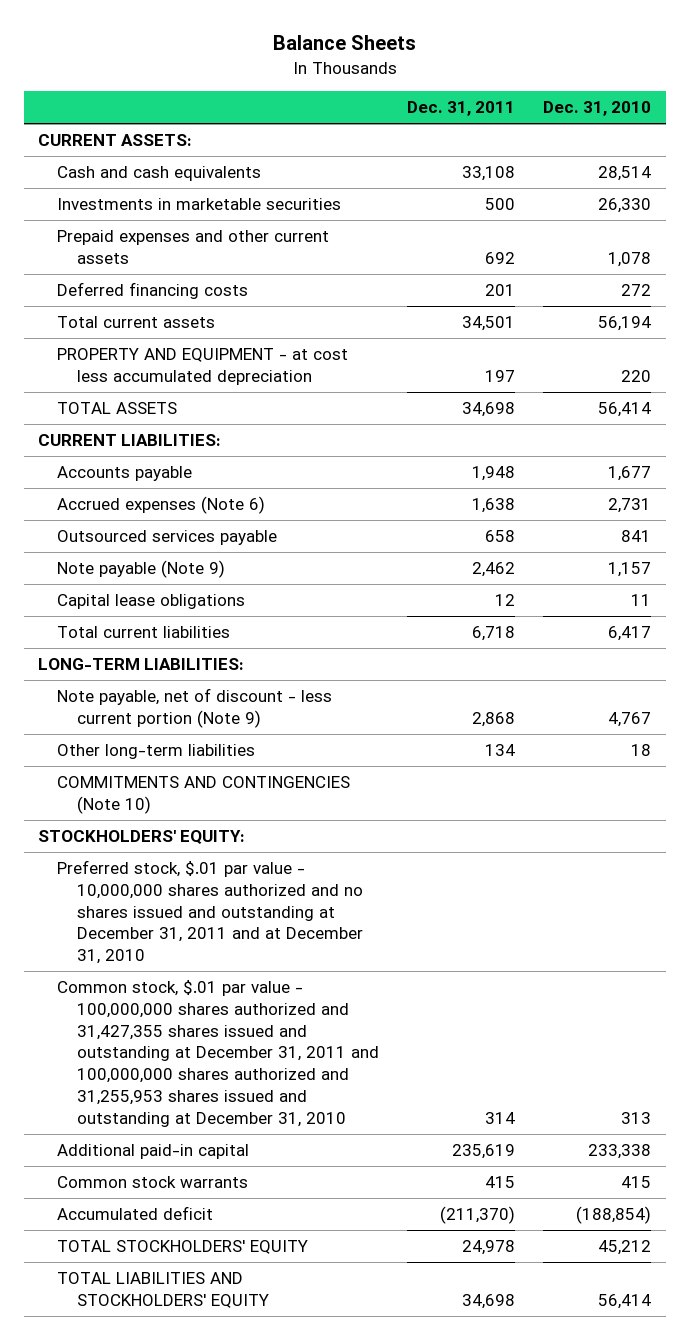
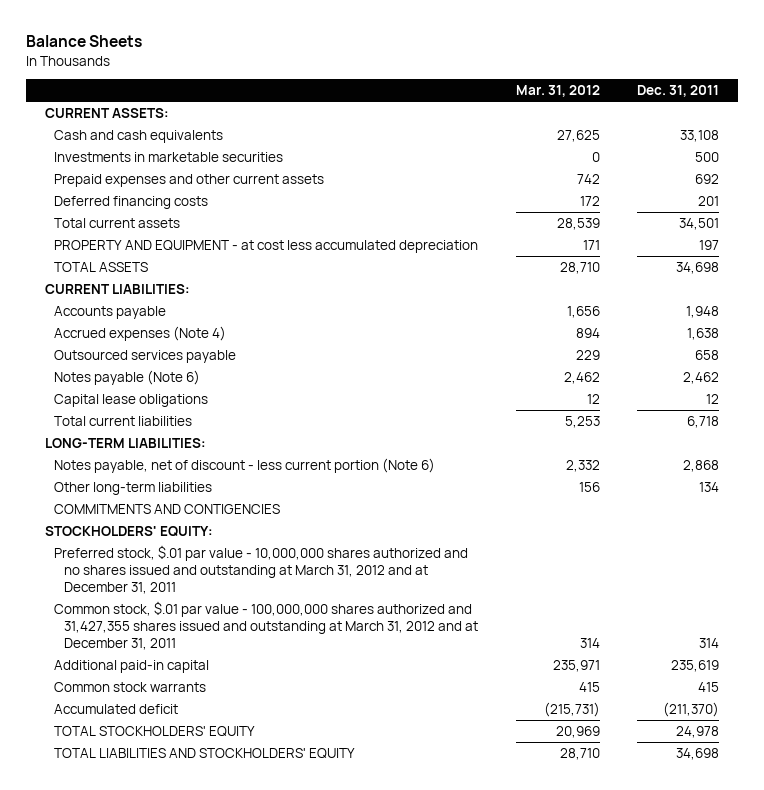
- | Dec. 31, 2011 | Dec. 31, 2010
+ | Mar. 31, 2012 | Dec. 31, 2011
- Accrued expenses (Note 6) | 1,638 | 2,731
+ Accrued expenses (Note 4) | 894 | 1,638
- Note payable (Note 9) | 2,462 | 1,157
+ Notes payable (Note 6) | 2,462 | 2,462
- Note payable, net of discount - less current portion (Note 9) | 2,868 | 4,767
+ Notes payable, net of discount - less current portion (Note 6) | 2,332 | 2,868
- COMMITMENTS AND CONTINGENCIES (Note 10)
+ COMMITMENTS AND CONTIGENCIES
- Preferred stock, $.01 par value - 10,000,000 shares authorized and no shares issued and outstanding at December 31, 2011 and at December 31, 2010
- Common stock, $.01 par value - 100,000,000 shares authorized and 31,427,355 shares issued and outstanding at December 31, 2011 and 100,000,000 shares authorized and 31,255,953 shares issued and outstanding at December 31, 2010 | 314 | 313
+ Preferred stock, $.01 par value - 10,000,000 shares authorized and no shares issued and outstanding at March 31, 2012 and at December 31, 2011
+ Common stock, $.01 par value - 100,000,000 shares authorized and 31,427,355 shares issued and outstanding at March 31, 2012 and at December 31, 2011 | 314 | 314

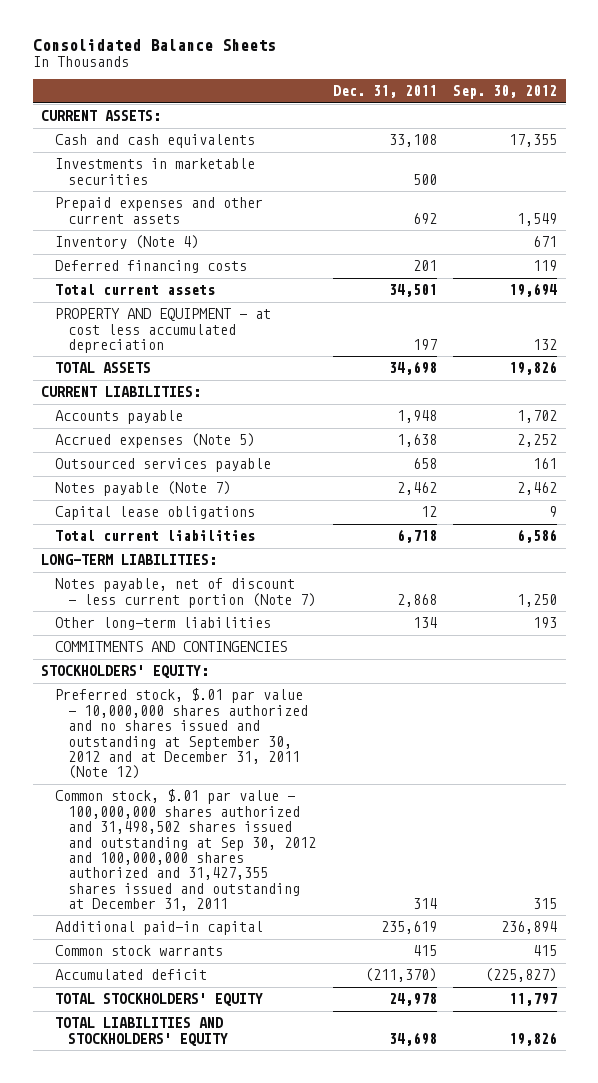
- Balance Sheets
+ Consolidated Balance Sheets
- | Mar. 31, 2012 | Dec. 31, 2011
+ | Dec. 31, 2011 | Sep. 30, 2012
+ Inventory (Note 4) | | 671
- Accrued expenses (Note 4) | 894 | 1,638
+ Accrued expenses (Note 5) | 1,638 | 2,252
- Notes payable (Note 6) | 2,462 | 2,462
+ Notes payable (Note 7) | 2,462 | 2,462
- Notes payable, net of discount - less current portion (Note 6) | 2,332 | 2,868
+ Notes payable, net of discount - less current portion (Note 7) | 2,868 | 1,250
- COMMITMENTS AND CONTIGENCIES
+ COMMITMENTS AND CONTINGENCIES
- Preferred stock, $.01 par value - 10,000,000 shares authorized and no shares issued and outstanding at March 31, 2012 and at December 31, 2011
- Common stock, $.01 par value - 100,000,000 shares authorized and 31,427,355 shares issued and outstanding at March 31, 2012 and at December 31, 2011 | 314 | 314
+ Preferred stock, $.01 par value - 10,000,000 shares authorized and no shares issued and outstanding at September 30, 2012 and at December 31, 2011 (Note 12)
+ Common stock, $.01 par value - 100,000,000 shares authorized and 31,498,502 shares issued and outstanding at Sep 30, 2012 and 100,000,000 shares authorized and 31,427,355 shares issued and outstanding at December 31, 2011 | 314 | 315

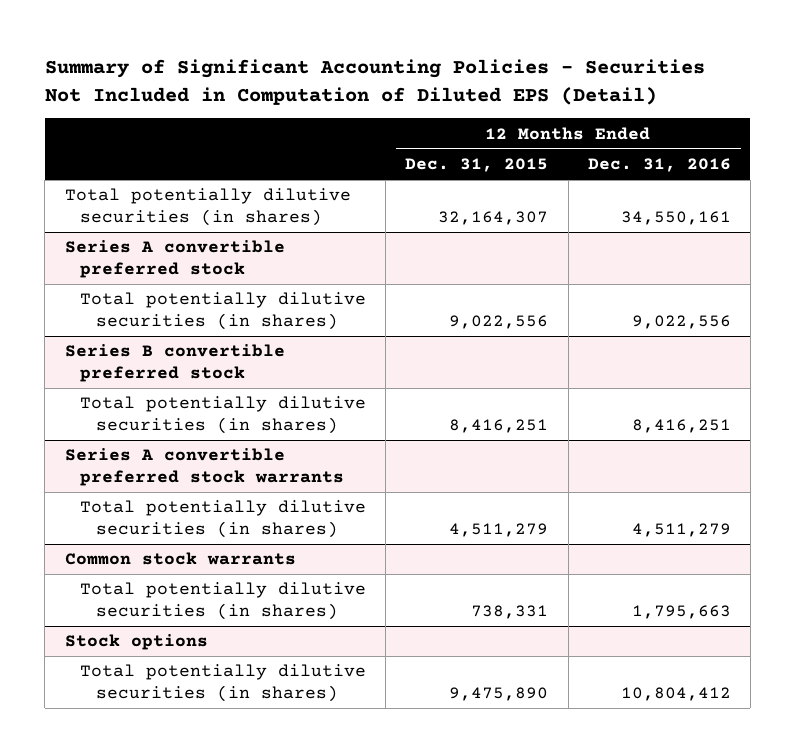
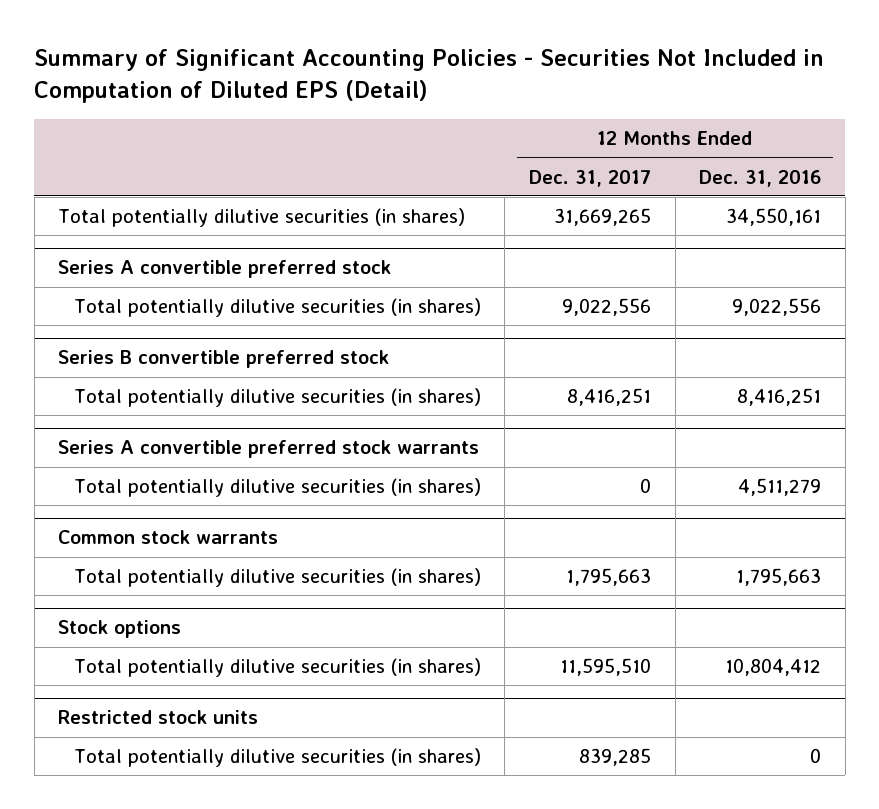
- | 12 Months Ended Dec. 31, 2015 | 12 Months Ended Dec. 31, 2016
+ | 12 Months Ended Dec. 31, 2017 | 12 Months Ended Dec. 31, 2016
+ Restricted stock units
+ Total potentially dilutive securities (in shares) | 839,285 | 0

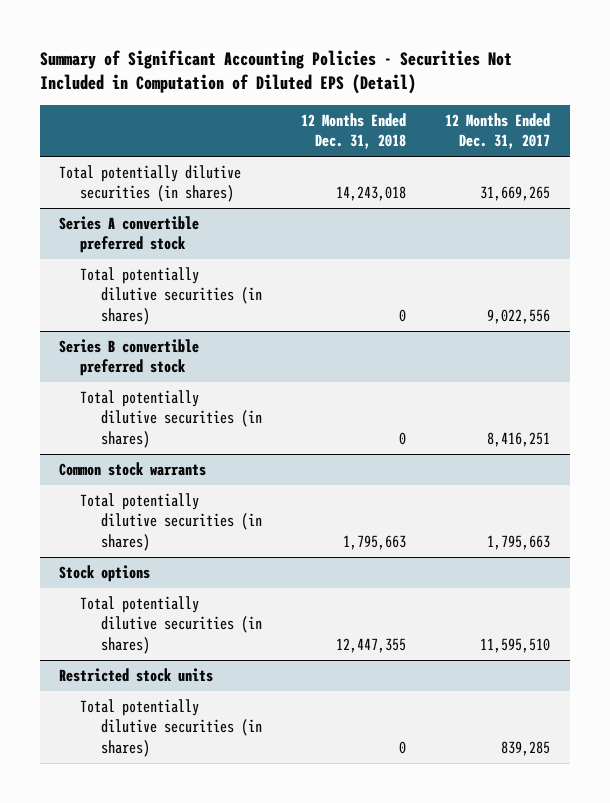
- | 12 Months Ended Dec. 31, 2017 | 12 Months Ended Dec. 31, 2016
+ | 12 Months Ended Dec. 31, 2018 | 12 Months Ended Dec. 31, 2017
- Series A convertible preferred stock warrants
- Total potentially dilutive securities (in shares) | 0 | 4,511,279

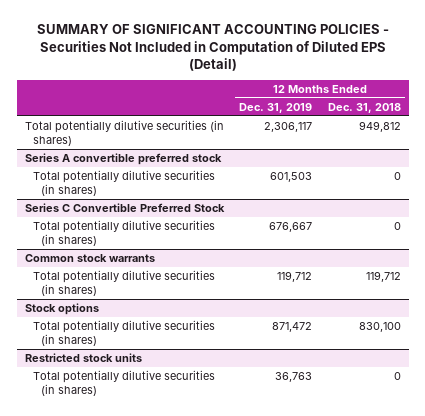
- Summary of Significant Accounting Policies - Securities Not Included in Computation of Diluted EPS (Detail)
+ SUMMARY OF SIGNIFICANT ACCOUNTING POLICIES - Securities Not Included in Computation of Diluted EPS (Detail)
- | 12 Months Ended Dec. 31, 2018 | 12 Months Ended Dec. 31, 2017
+ | 12 Months Ended Dec. 31, 2019 | 12 Months Ended Dec. 31, 2018
- Total potentially dilutive securities (in shares) | 14,243,018 | 31,669,265
+ Total potentially dilutive securities (in shares) | 2,306,117 | 949,812
- Series B convertible preferred stock
+ Series C Convertible Preferred Stock
@ Common stock warrants
- Total potentially dilutive securities (in shares) | 1,795,663 | 1,795,663
+ Total potentially dilutive securities (in shares) | 119,712 | 119,712
@ Stock options
- Total potentially dilutive securities (in shares) | 12,447,355 | 11,595,510
+ Total potentially dilutive securities (in shares) | 871,472 | 830,100

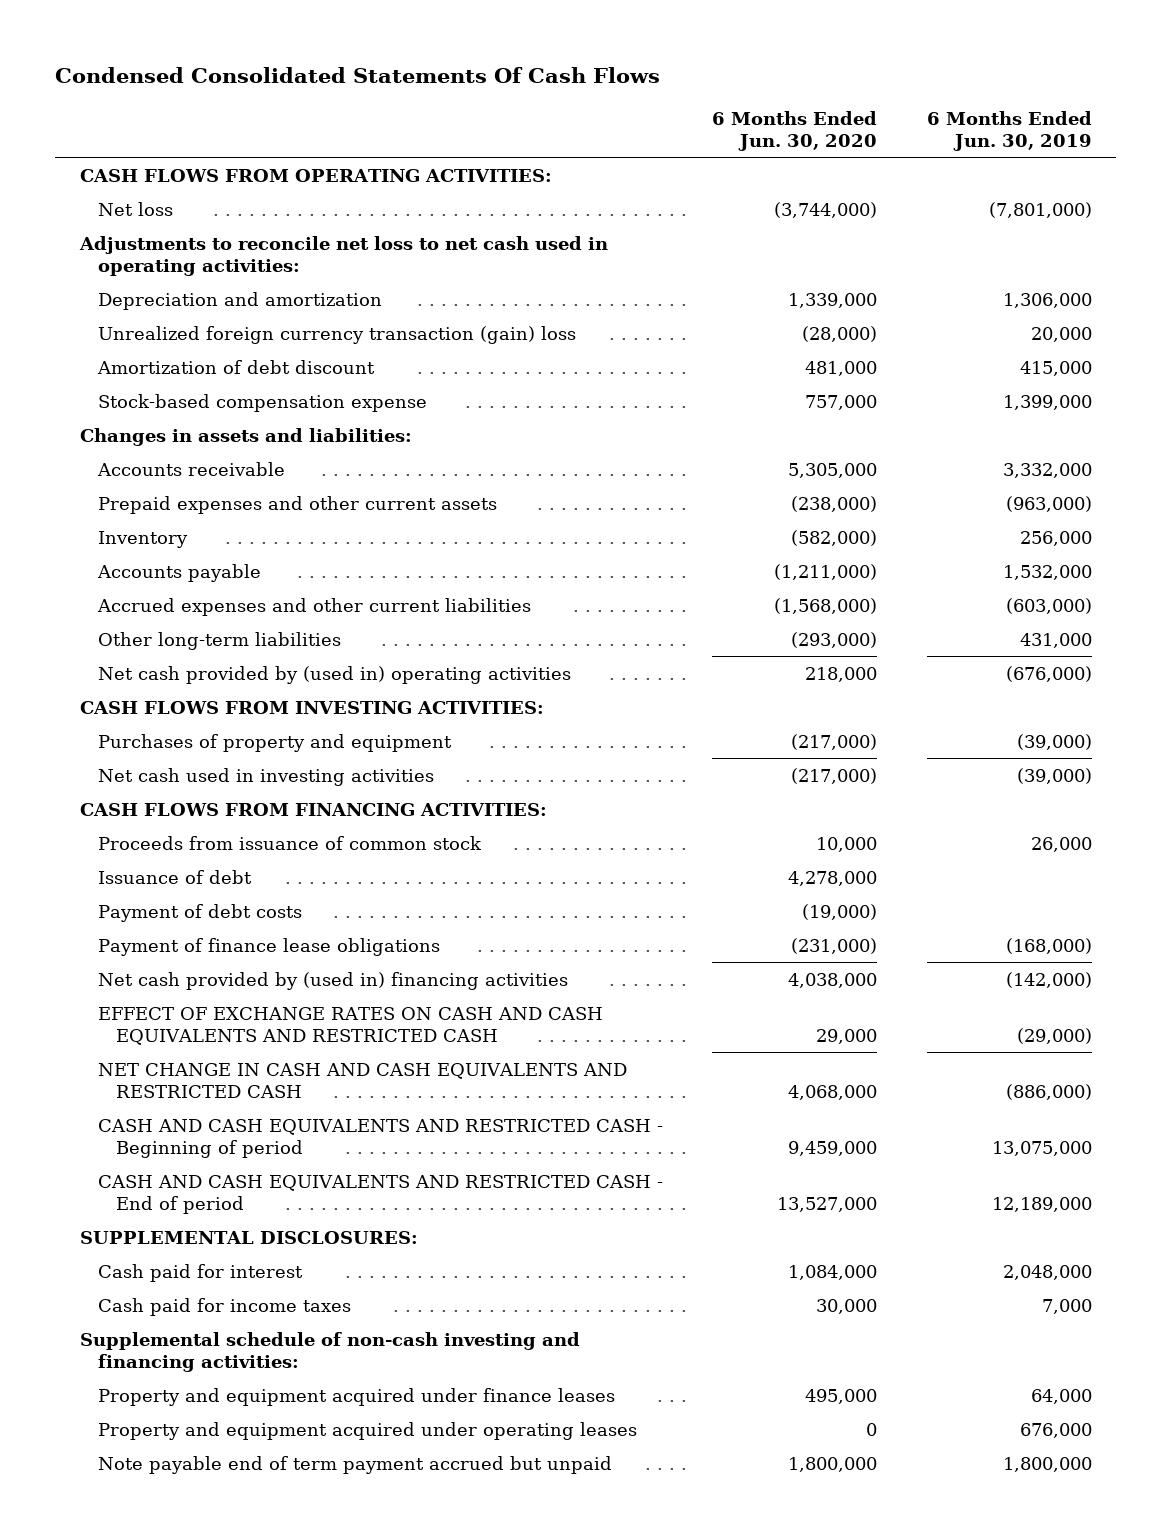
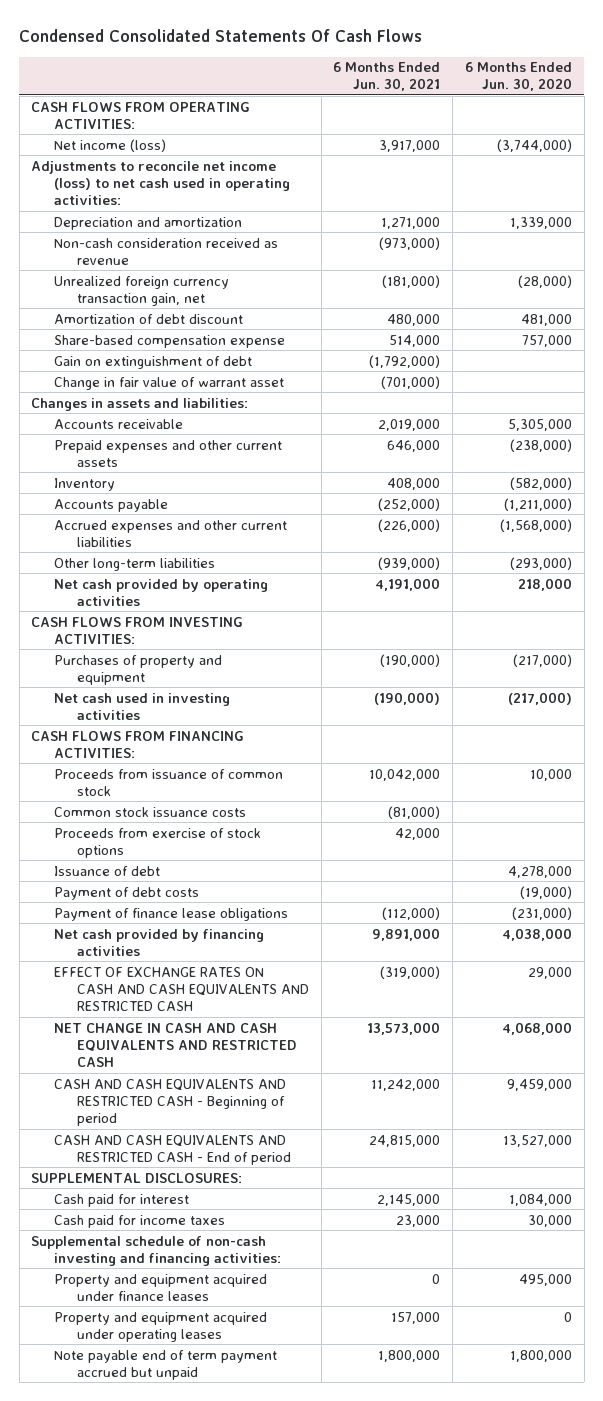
- | 6 Months Ended Jun. 30, 2020 | 6 Months Ended Jun. 30, 2019
+ | 6 Months Ended Jun. 30, 2021 | 6 Months Ended Jun. 30, 2020
- Net loss | (3,744,000) | (7,801,000)
- Adjustments to reconcile net loss to net cash used in operating activities:
+ Net income (loss) | 3,917,000 | (3,744,000)
+ Adjustments to reconcile net income (loss) to net cash used in operating activities:
- Unrealized foreign currency transaction (gain) loss | (28,000) | 20,000
+ Non-cash consideration received as revenue | (973,000) |
+ Unrealized foreign currency transaction gain, net | (181,000) | (28,000)
- Stock-based compensation expense | 757,000 | 1,399,000
+ Share-based compensation expense | 514,000 | 757,000
+ Gain on extinguishment of debt | (1,792,000) |
+ Change in fair value of warrant asset | (701,000) |
- Net cash provided by (used in) operating activities | 218,000 | (676,000)
+ Net cash provided by operating activities | 4,191,000 | 218,000
+ Common stock issuance costs | (81,000) |
+ Proceeds from exercise of stock options | 42,000 |
- Net cash provided by (used in) financing activities | 4,038,000 | (142,000)
+ Net cash provided by financing activities | 9,891,000 | 4,038,000

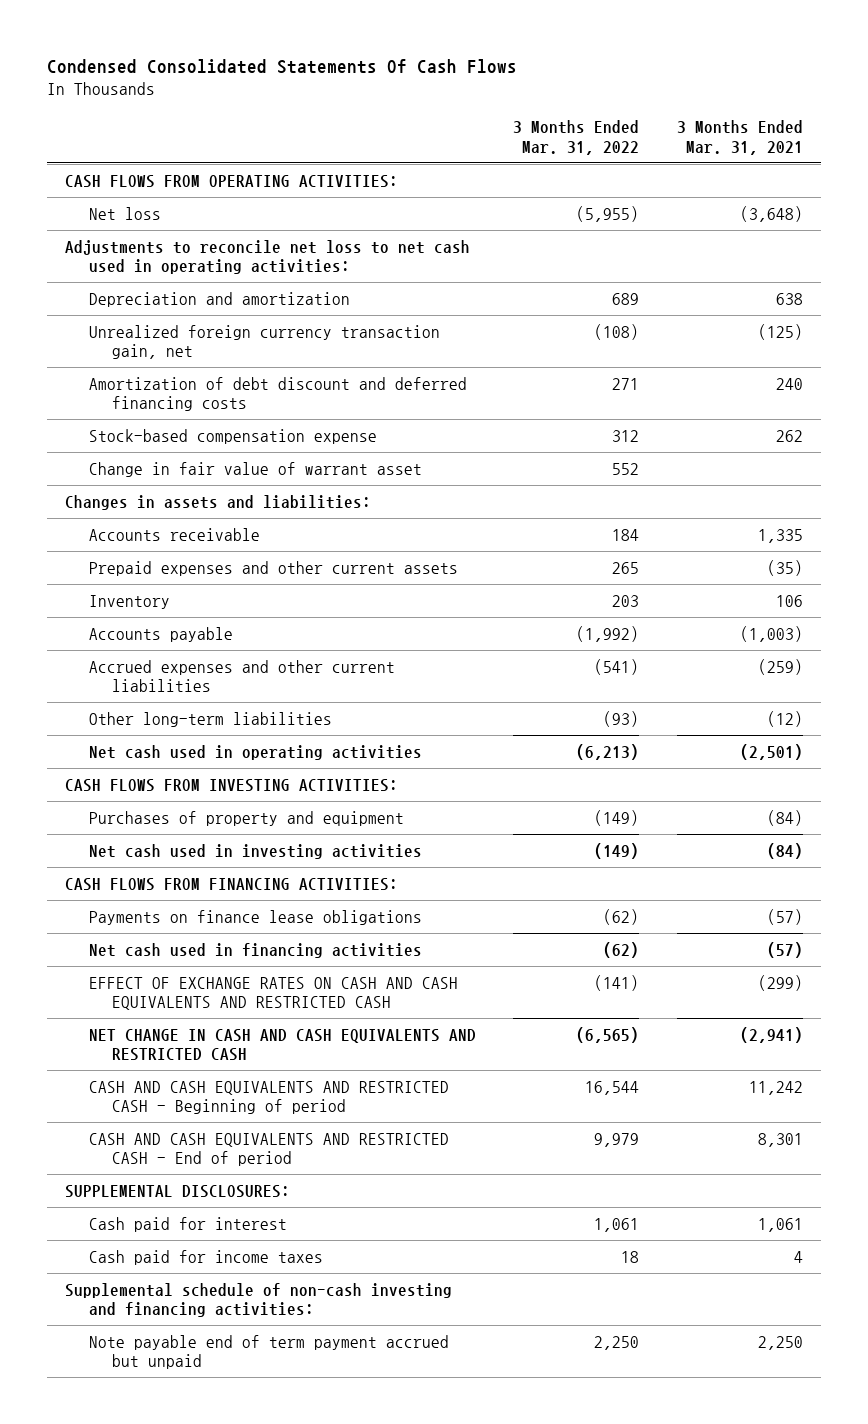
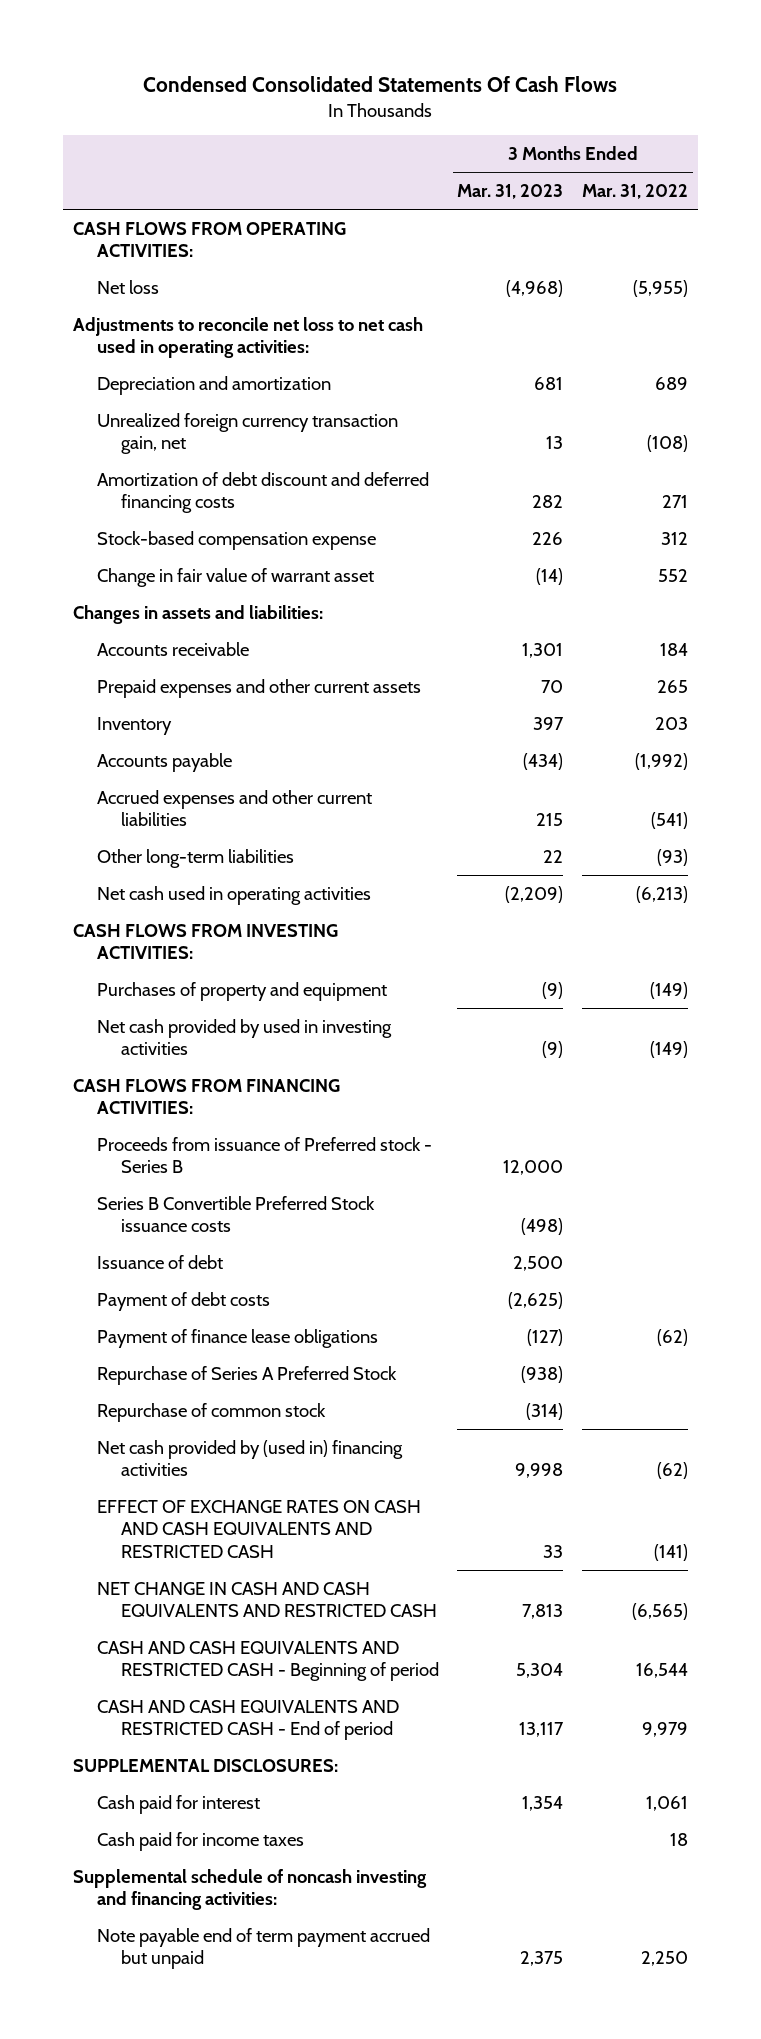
- | 3 Months Ended Mar. 31, 2022 | 3 Months Ended Mar. 31, 2021
+ | 3 Months Ended Mar. 31, 2023 | 3 Months Ended Mar. 31, 2022
- Net cash used in investing activities | (149) | (84)
+ Net cash provided by used in investing activities | (9) | (149)
- Payments on finance lease obligations | (62) | (57)
- Net cash used in financing activities | (62) | (57)
+ Proceeds from issuance of Preferred stock - Series B | 12,000 |
+ Series B Convertible Preferred Stock issuance costs | (498) |
+ Issuance of debt | 2,500 |
+ Payment of debt costs | (2,625) |
+ Payment of finance lease obligations | (127) | (62)
+ Repurchase of Series A Preferred Stock | (938) |
+ Repurchase of common stock | (314) |
+ Net cash provided by (used in) financing activities | 9,998 | (62)
- Supplemental schedule of non-cash investing and financing activities:
+ Supplemental schedule of noncash investing and financing activities:

